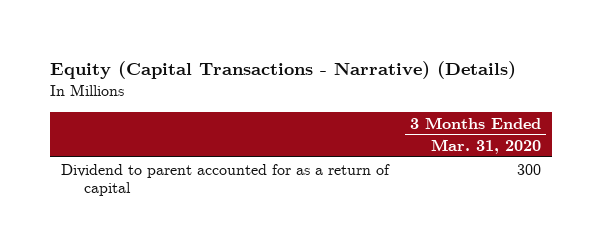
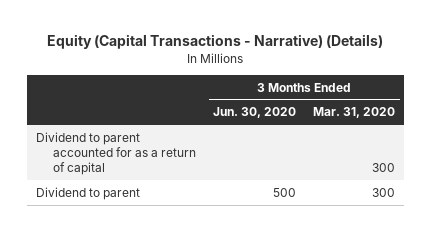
- | 3 Months Ended Mar. 31, 2020
+ | 3 Months Ended Jun. 30, 2020 | 3 Months Ended Mar. 31, 2020
+ Dividend to parent | 500 | 300

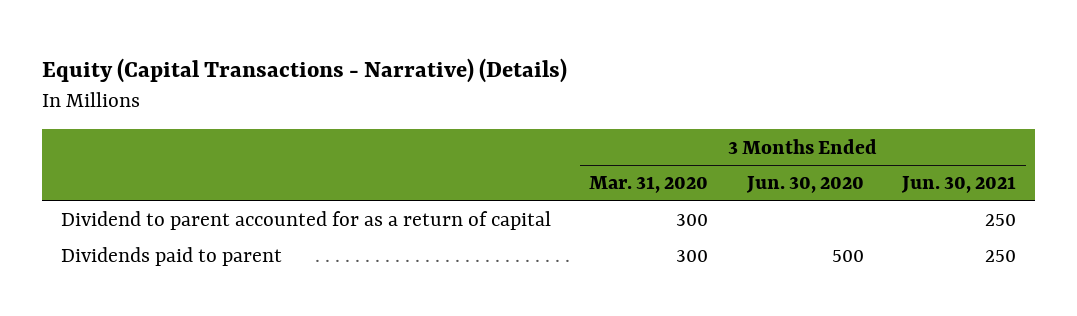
- | 3 Months Ended Jun. 30, 2020 | 3 Months Ended Mar. 31, 2020
+ | 3 Months Ended Mar. 31, 2020 | 3 Months Ended Jun. 30, 2020 | 3 Months Ended Jun. 30, 2021
- Dividend to parent | 500 | 300
+ Dividends paid to parent | 300 | 500 | 250

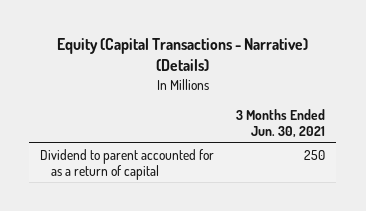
- | 3 Months Ended Mar. 31, 2020 | 3 Months Ended Jun. 30, 2020 | 3 Months Ended Jun. 30, 2021
+ | 3 Months Ended Jun. 30, 2021
- Dividends paid to parent | 300 | 500 | 250

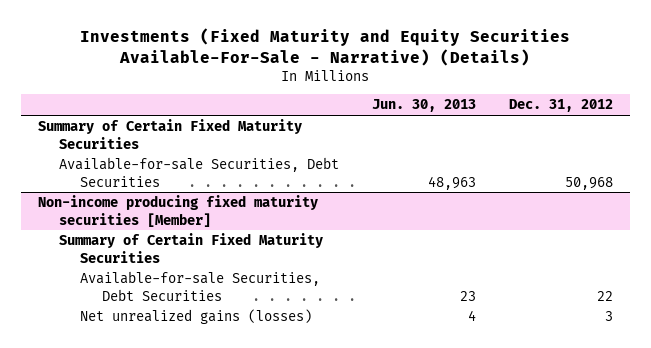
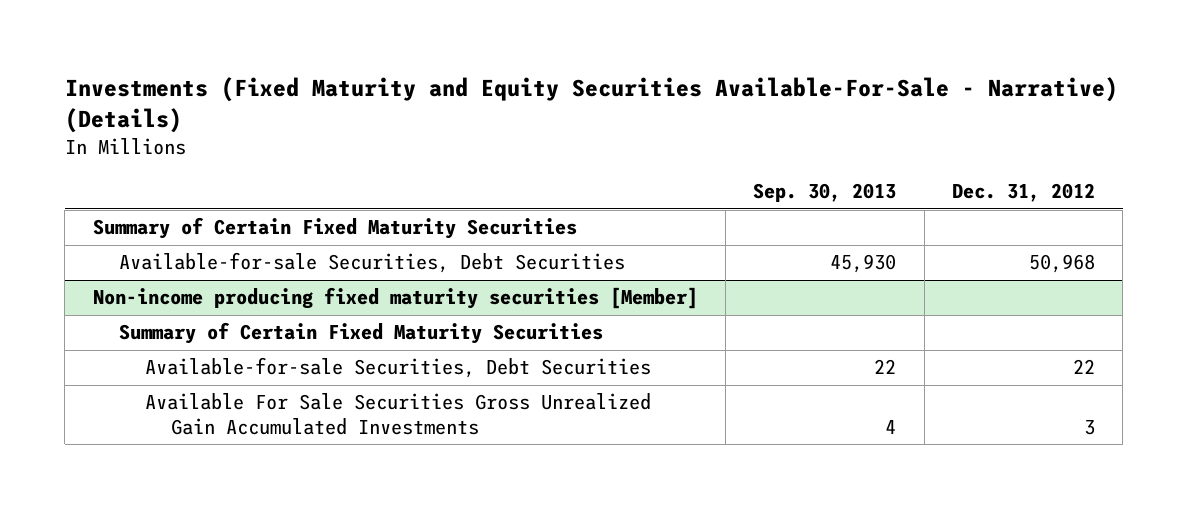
- | Jun. 30, 2013 | Dec. 31, 2012
+ | Sep. 30, 2013 | Dec. 31, 2012
@ Non-income producing fixed maturity securities [Member]
- Net unrealized gains (losses) | 4 | 3
+ Available For Sale Securities Gross Unrealized Gain Accumulated Investments | 4 | 3

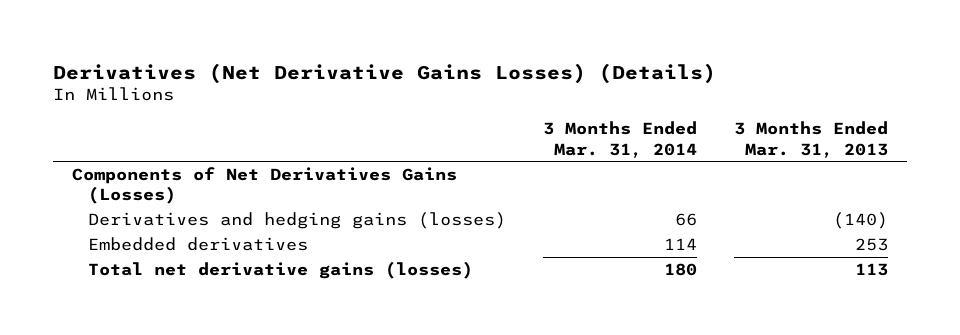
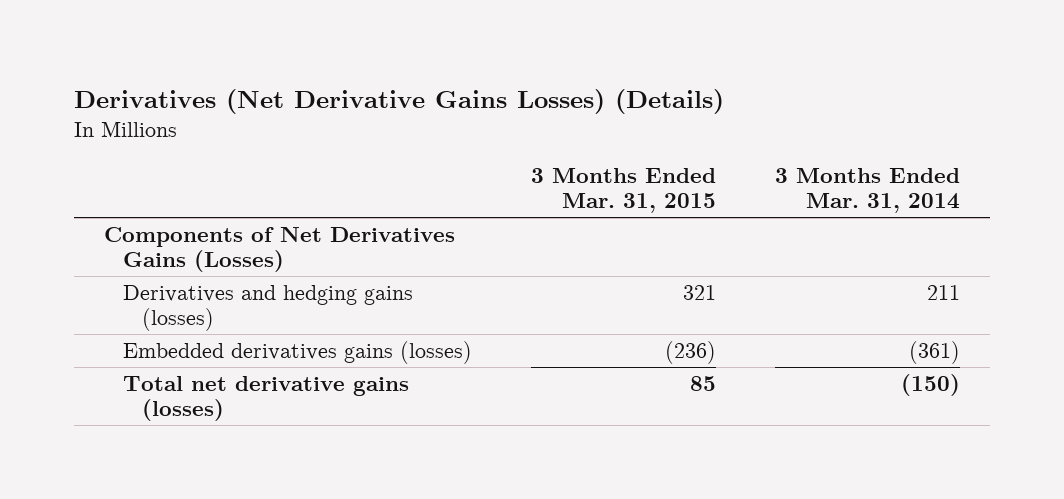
- | 3 Months Ended Mar. 31, 2014 | 3 Months Ended Mar. 31, 2013
+ | 3 Months Ended Mar. 31, 2015 | 3 Months Ended Mar. 31, 2014
- Derivatives and hedging gains (losses) | 66 | (140)
- Embedded derivatives | 114 | 253
- Total net derivative gains (losses) | 180 | 113
+ Derivatives and hedging gains (losses) | 321 | 211
+ Embedded derivatives gains (losses) | (236) | (361)
+ Total net derivative gains (losses) | 85 | (150)

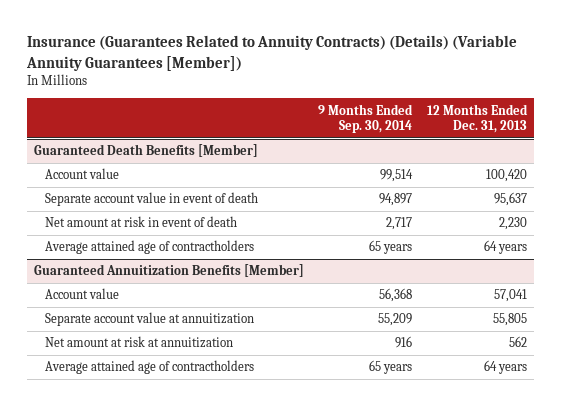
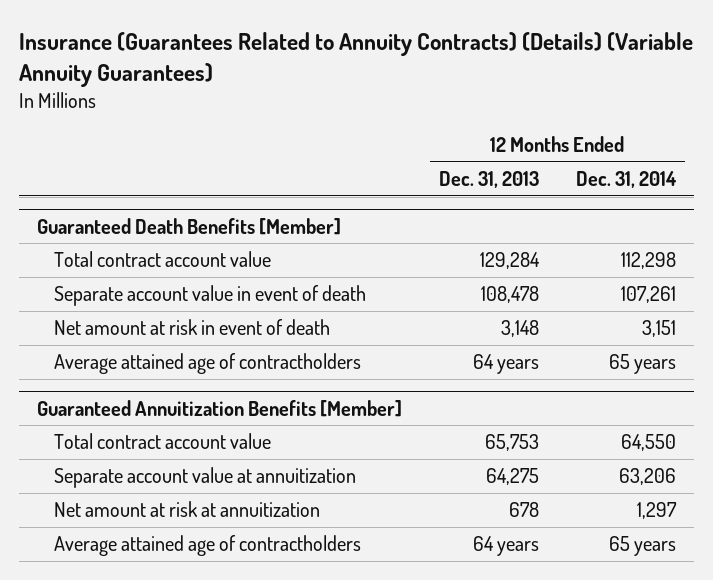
- Insurance (Guarantees Related to Annuity Contracts) (Details) (Variable Annuity Guarantees [Member])
+ Insurance (Guarantees Related to Annuity Contracts) (Details) (Variable Annuity Guarantees)
- | 9 Months Ended Sep. 30, 2014 | 12 Months Ended Dec. 31, 2013
+ | 12 Months Ended Dec. 31, 2013 | 12 Months Ended Dec. 31, 2014
@ Guaranteed Death Benefits [Member]
- Account value | 99,514 | 100,420
- Separate account value in event of death | 94,897 | 95,637
- Net amount at risk in event of death | 2,717 | 2,230
+ Total contract account value | 129,284 | 112,298
+ Separate account value in event of death | 108,478 | 107,261
+ Net amount at risk in event of death | 3,148 | 3,151
@ Guaranteed Annuitization Benefits [Member]
- Account value | 56,368 | 57,041
- Separate account value at annuitization | 55,209 | 55,805
- Net amount at risk at annuitization | 916 | 562
+ Total contract account value | 65,753 | 64,550
+ Separate account value at annuitization | 64,275 | 63,206
+ Net amount at risk at annuitization | 678 | 1,297

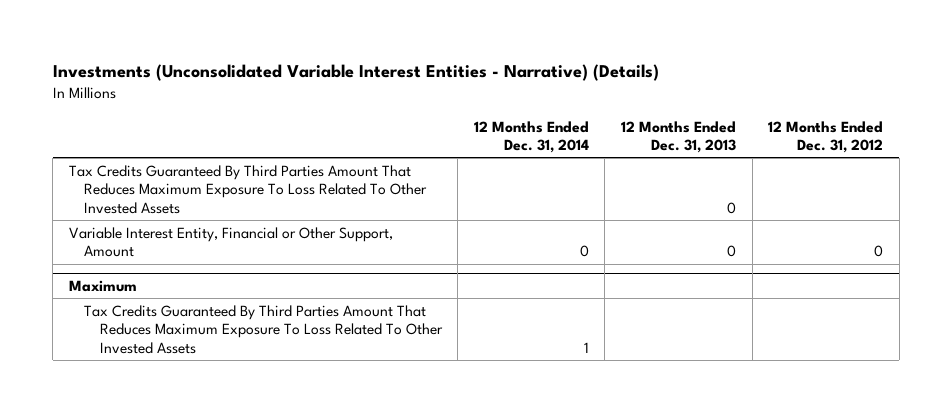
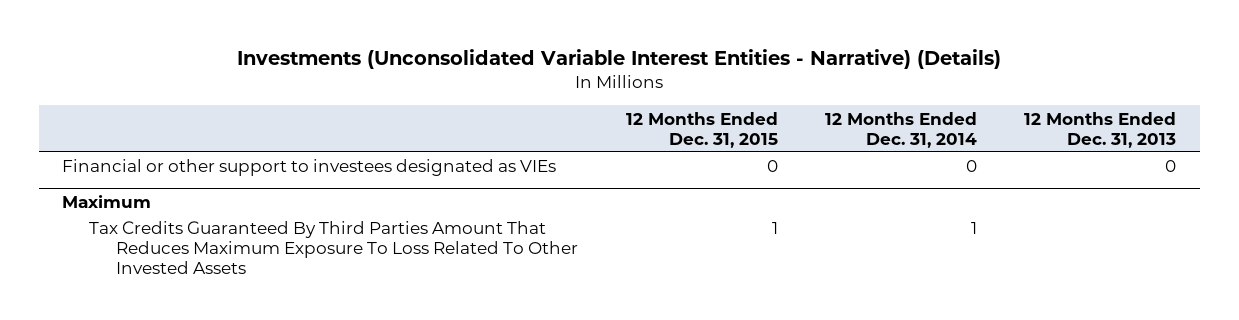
- | 12 Months Ended Dec. 31, 2014 | 12 Months Ended Dec. 31, 2013 | 12 Months Ended Dec. 31, 2012
+ | 12 Months Ended Dec. 31, 2015 | 12 Months Ended Dec. 31, 2014 | 12 Months Ended Dec. 31, 2013
- Tax Credits Guaranteed By Third Parties Amount That Reduces Maximum Exposure To Loss Related To Other Invested Assets | | 0 |
- Variable Interest Entity, Financial or Other Support, Amount | 0 | 0 | 0
+ Financial or other support to investees designated as VIEs | 0 | 0 | 0

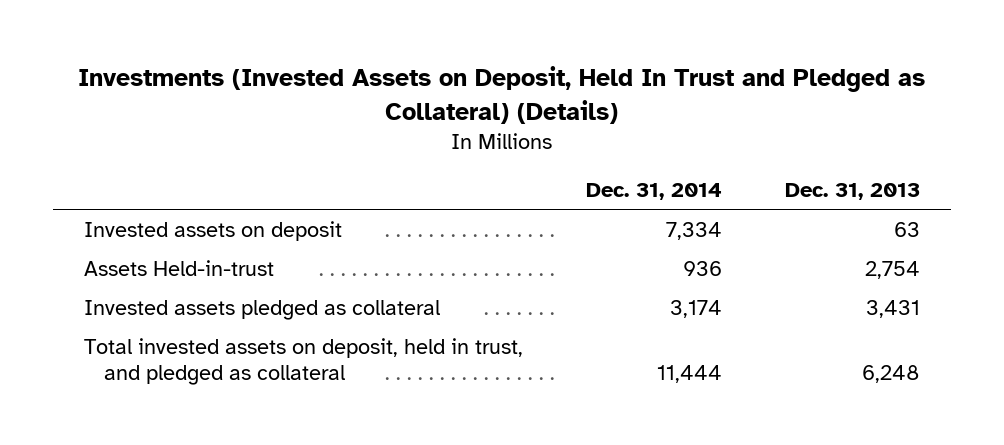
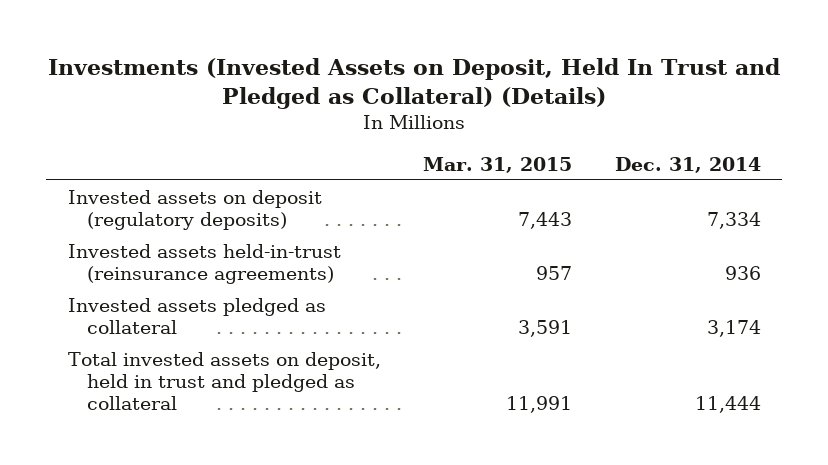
- | Dec. 31, 2014 | Dec. 31, 2013
+ | Mar. 31, 2015 | Dec. 31, 2014
- Invested assets on deposit | 7,334 | 63
- Assets Held-in-trust | 936 | 2,754
+ Invested assets on deposit (regulatory deposits) | 7,443 | 7,334
+ Invested assets held-in-trust (reinsurance agreements) | 957 | 936
- Total invested assets on deposit, held in trust, and pledged as collateral | 11,444 | 6,248
+ Total invested assets on deposit, held in trust and pledged as collateral | 11,991 | 11,444

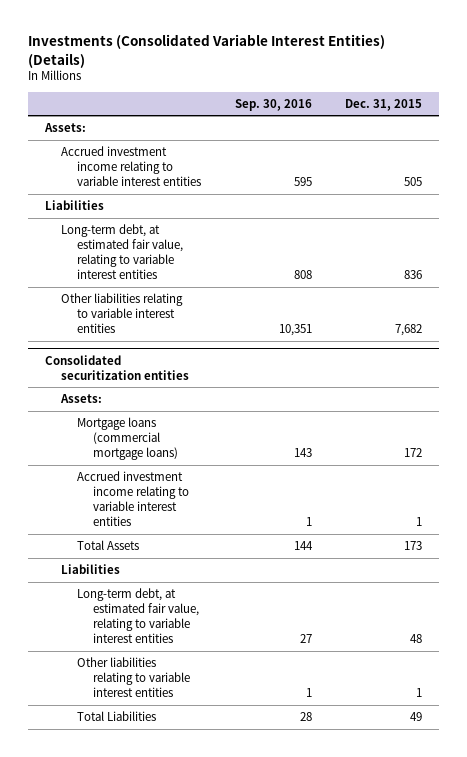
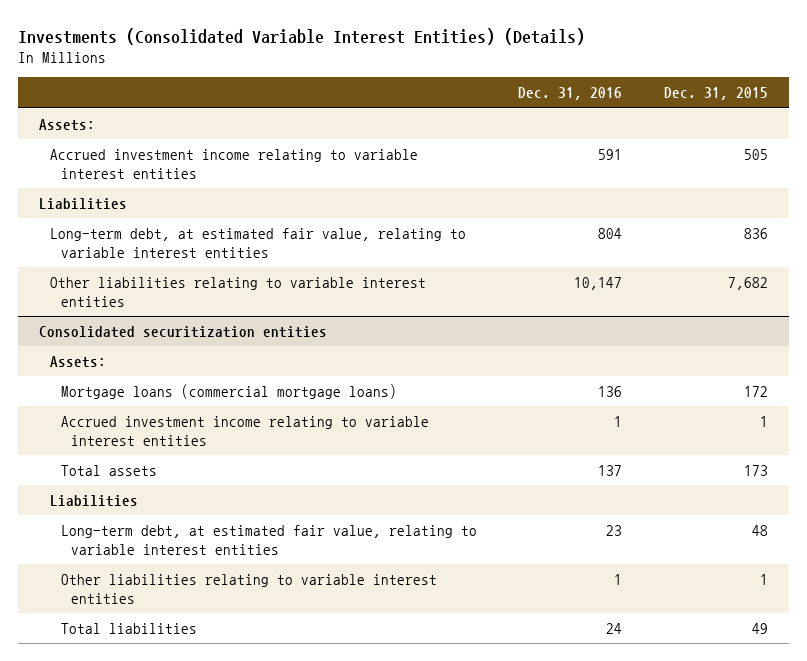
- | Sep. 30, 2016 | Dec. 31, 2015
+ | Dec. 31, 2016 | Dec. 31, 2015
@ Consolidated securitization entities
- Total Assets | 144 | 173
+ Total assets | 137 | 173
- Total Liabilities | 28 | 49
+ Total liabilities | 24 | 49

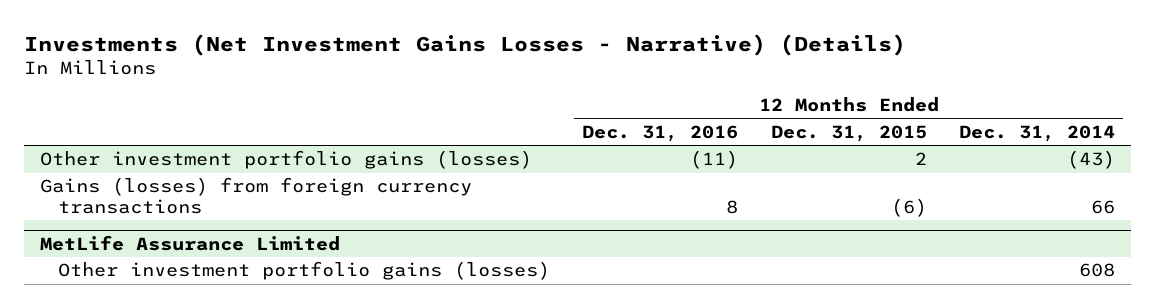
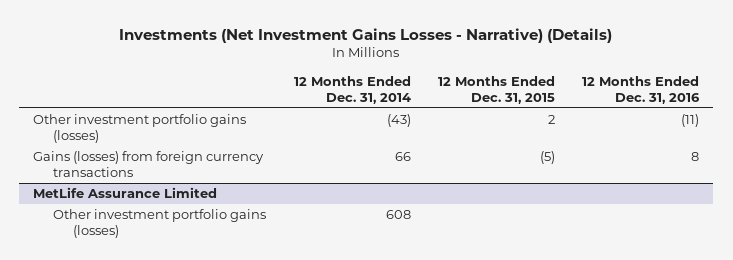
- | 12 Months Ended Dec. 31, 2016 | 12 Months Ended Dec. 31, 2015 | 12 Months Ended Dec. 31, 2014
+ | 12 Months Ended Dec. 31, 2014 | 12 Months Ended Dec. 31, 2015 | 12 Months Ended Dec. 31, 2016
- Gains (losses) from foreign currency transactions | 8 | (6) | 66
+ Gains (losses) from foreign currency transactions | 66 | (5) | 8

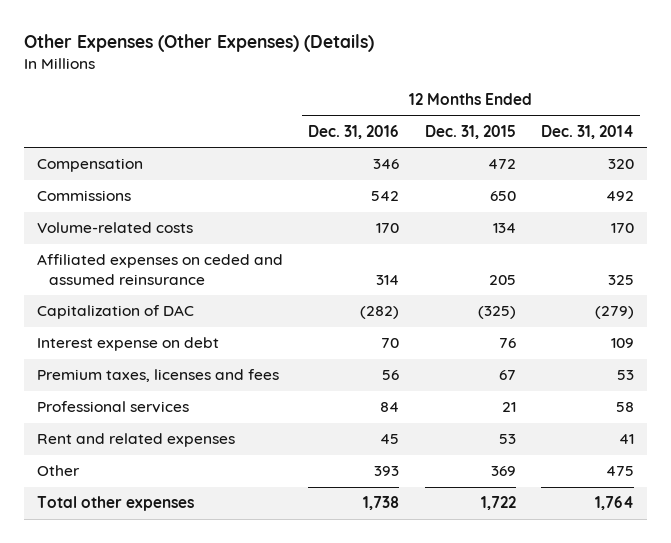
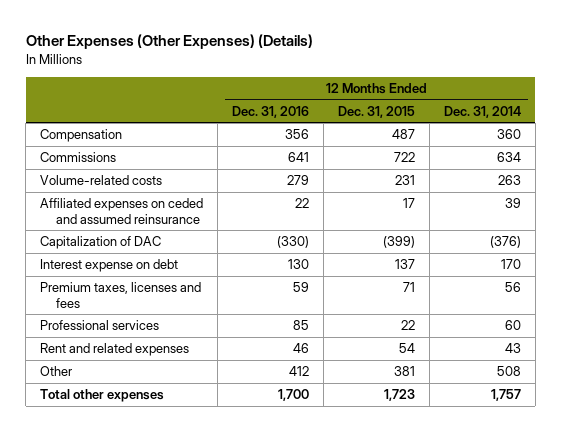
- Compensation | 346 | 472 | 320
- Commissions | 542 | 650 | 492
- Volume-related costs | 170 | 134 | 170
- Affiliated expenses on ceded and assumed reinsurance | 314 | 205 | 325
- Capitalization of DAC | (282) | (325) | (279)
- Interest expense on debt | 70 | 76 | 109
- Premium taxes, licenses and fees | 56 | 67 | 53
- Professional services | 84 | 21 | 58
- Rent and related expenses | 45 | 53 | 41
- Other | 393 | 369 | 475
- Total other expenses | 1,738 | 1,722 | 1,764
+ Compensation | 356 | 487 | 360
+ Commissions | 641 | 722 | 634
+ Volume-related costs | 279 | 231 | 263
+ Affiliated expenses on ceded and assumed reinsurance | 22 | 17 | 39
+ Capitalization of DAC | (330) | (399) | (376)
+ Interest expense on debt | 130 | 137 | 170
+ Premium taxes, licenses and fees | 59 | 71 | 56
+ Professional services | 85 | 22 | 60
+ Rent and related expenses | 46 | 54 | 43
+ Other | 412 | 381 | 508
+ Total other expenses | 1,700 | 1,723 | 1,757

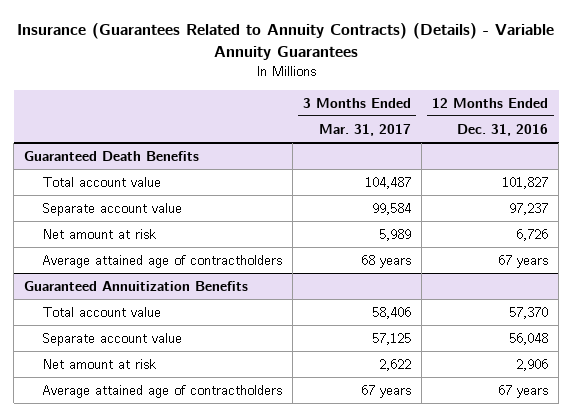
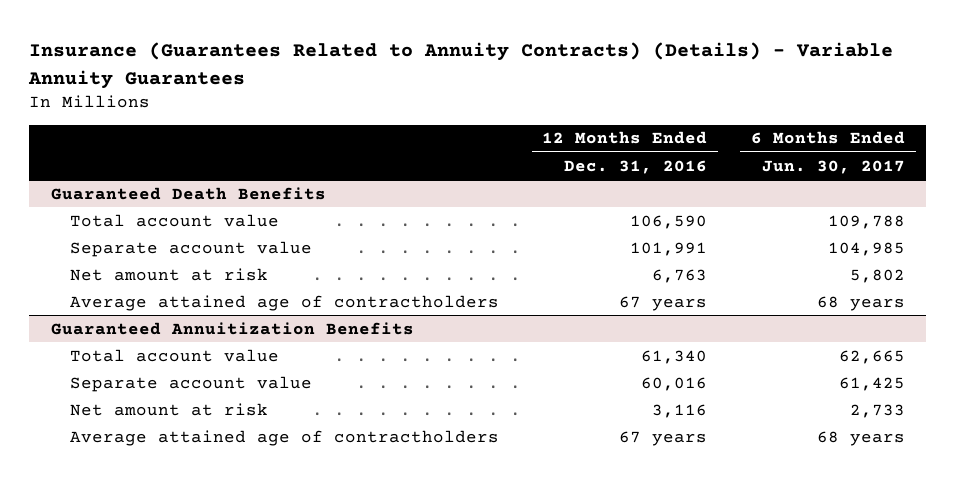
- | 3 Months Ended Mar. 31, 2017 | 12 Months Ended Dec. 31, 2016
+ | 12 Months Ended Dec. 31, 2016 | 6 Months Ended Jun. 30, 2017
@ Guaranteed Death Benefits
- Total account value | 104,487 | 101,827
- Separate account value | 99,584 | 97,237
- Net amount at risk | 5,989 | 6,726
+ Total account value | 106,590 | 109,788
+ Separate account value | 101,991 | 104,985
+ Net amount at risk | 6,763 | 5,802
@ Guaranteed Annuitization Benefits
- Total account value | 58,406 | 57,370
- Separate account value | 57,125 | 56,048
- Net amount at risk | 2,622 | 2,906
+ Total account value | 61,340 | 62,665
+ Separate account value | 60,016 | 61,425
+ Net amount at risk | 3,116 | 2,733

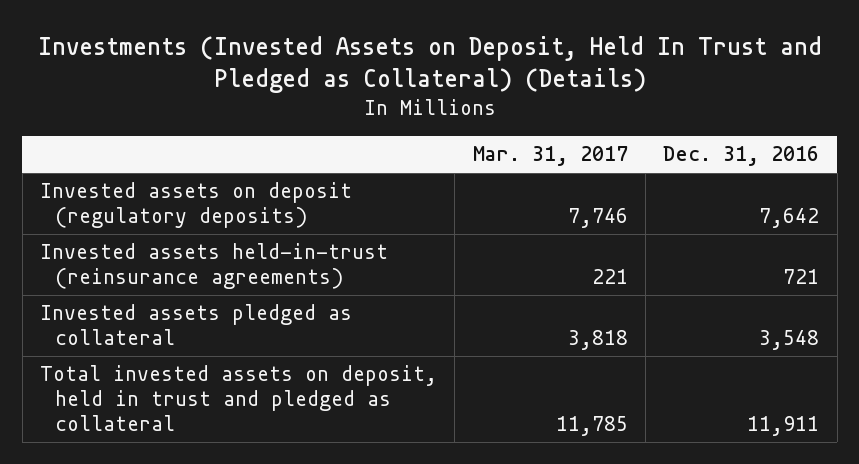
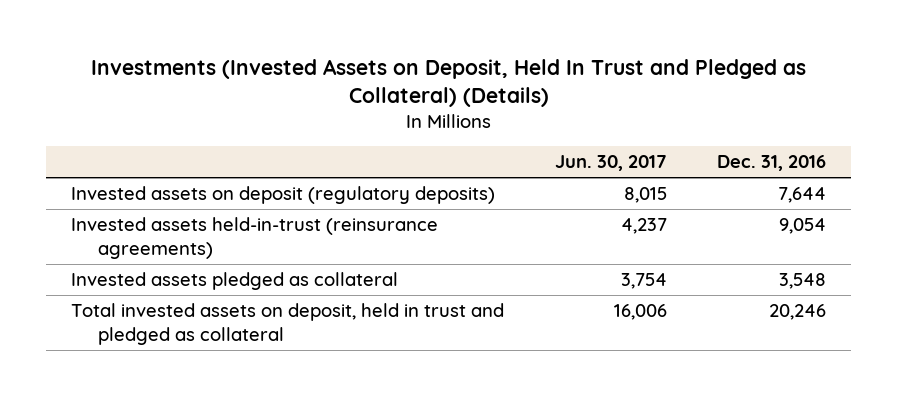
- | Mar. 31, 2017 | Dec. 31, 2016
+ | Jun. 30, 2017 | Dec. 31, 2016
- Invested assets on deposit (regulatory deposits) | 7,746 | 7,642
- Invested assets held-in-trust (reinsurance agreements) | 221 | 721
+ Invested assets on deposit (regulatory deposits) | 8,015 | 7,644
+ Invested assets held-in-trust (reinsurance agreements) | 4,237 | 9,054
- Total invested assets on deposit, held in trust and pledged as collateral | 11,785 | 11,911
+ Total invested assets on deposit, held in trust and pledged as collateral | 16,006 | 20,246

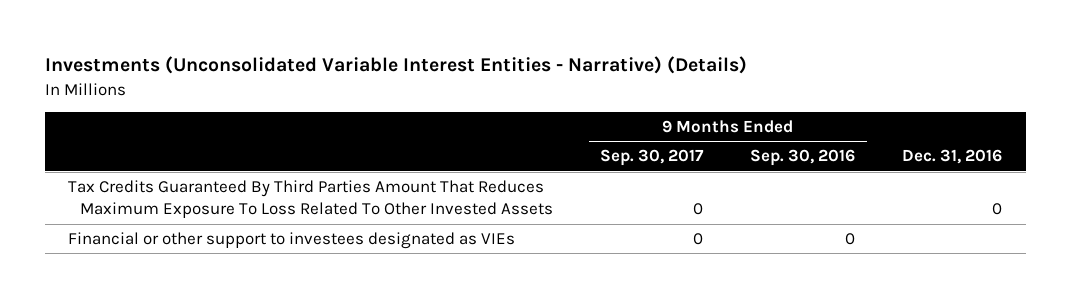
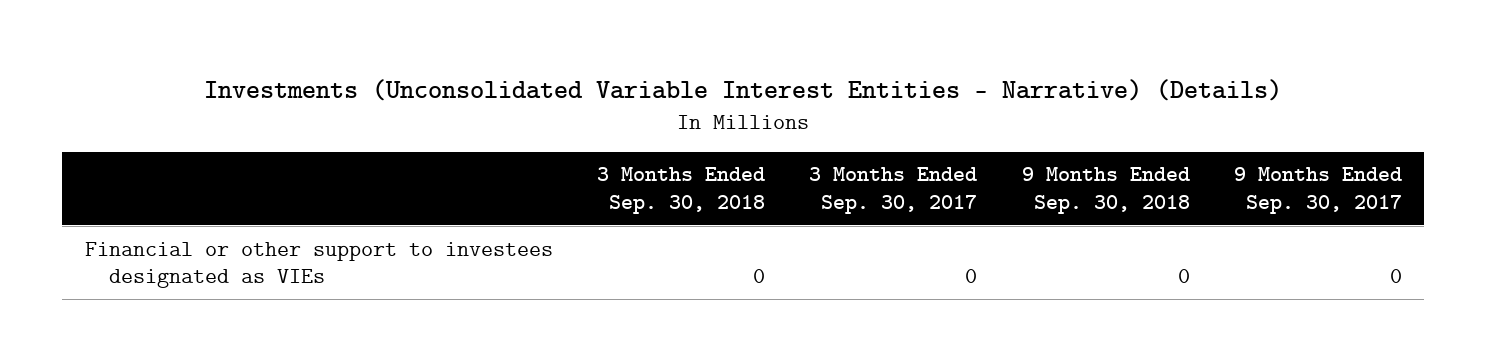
- | 9 Months Ended Sep. 30, 2017 | 9 Months Ended Sep. 30, 2016 | Dec. 31, 2016
+ | 3 Months Ended Sep. 30, 2018 | 3 Months Ended Sep. 30, 2017 | 9 Months Ended Sep. 30, 2018 | 9 Months Ended Sep. 30, 2017
- Tax Credits Guaranteed By Third Parties Amount That Reduces Maximum Exposure To Loss Related To Other Invested Assets | 0 | | 0

